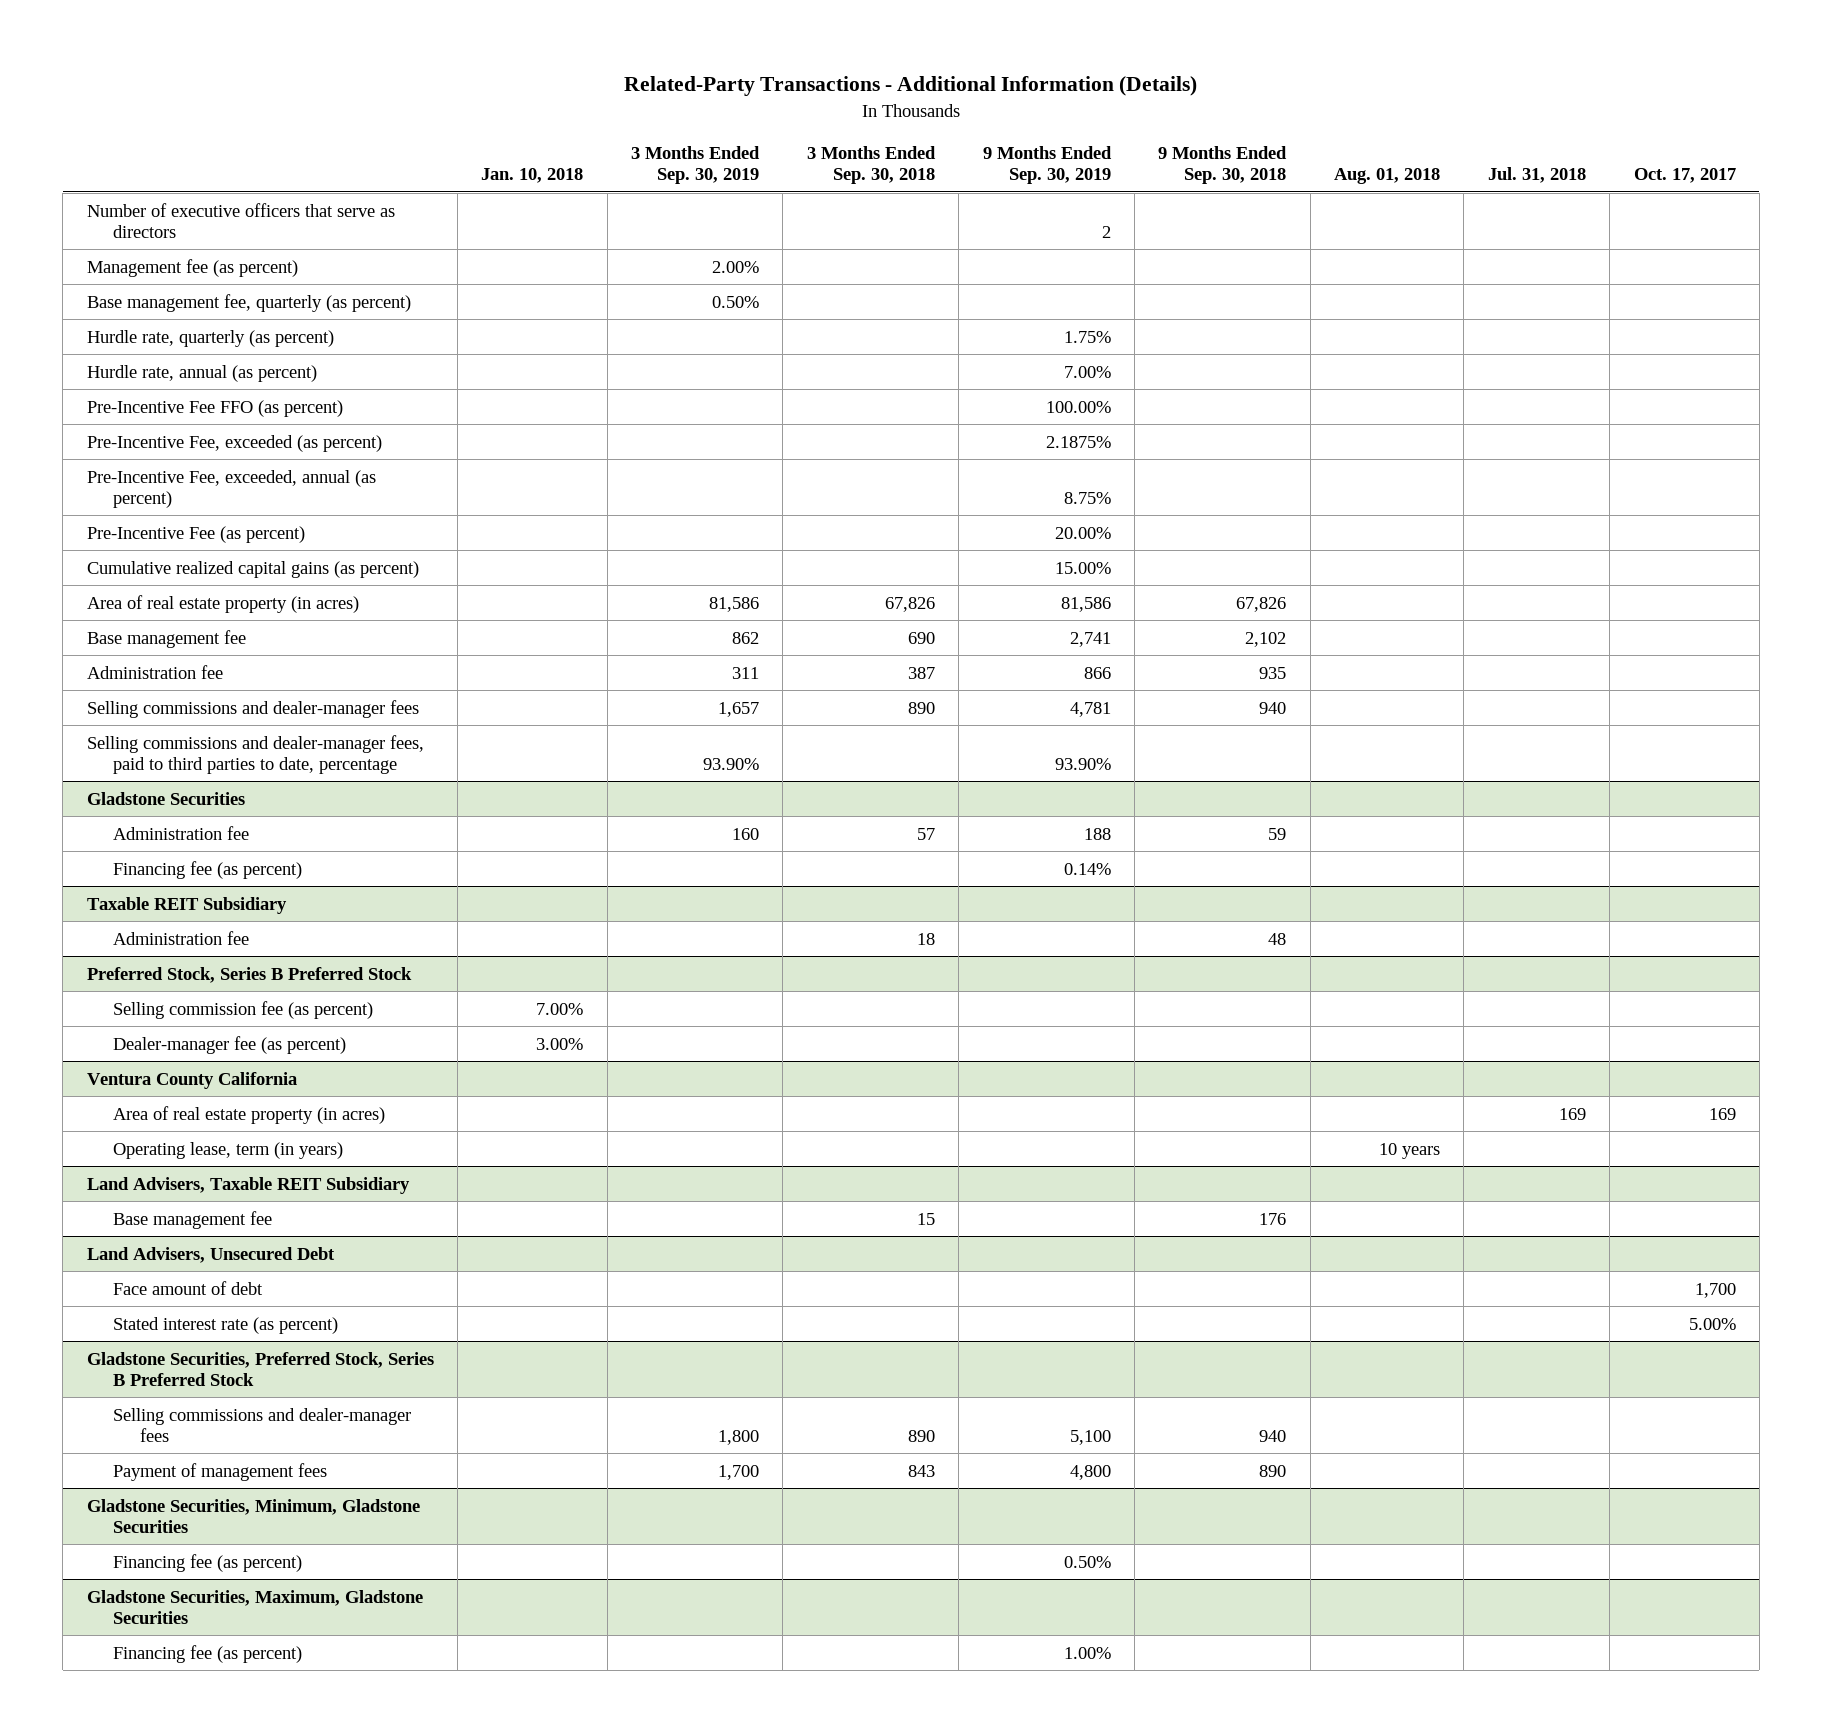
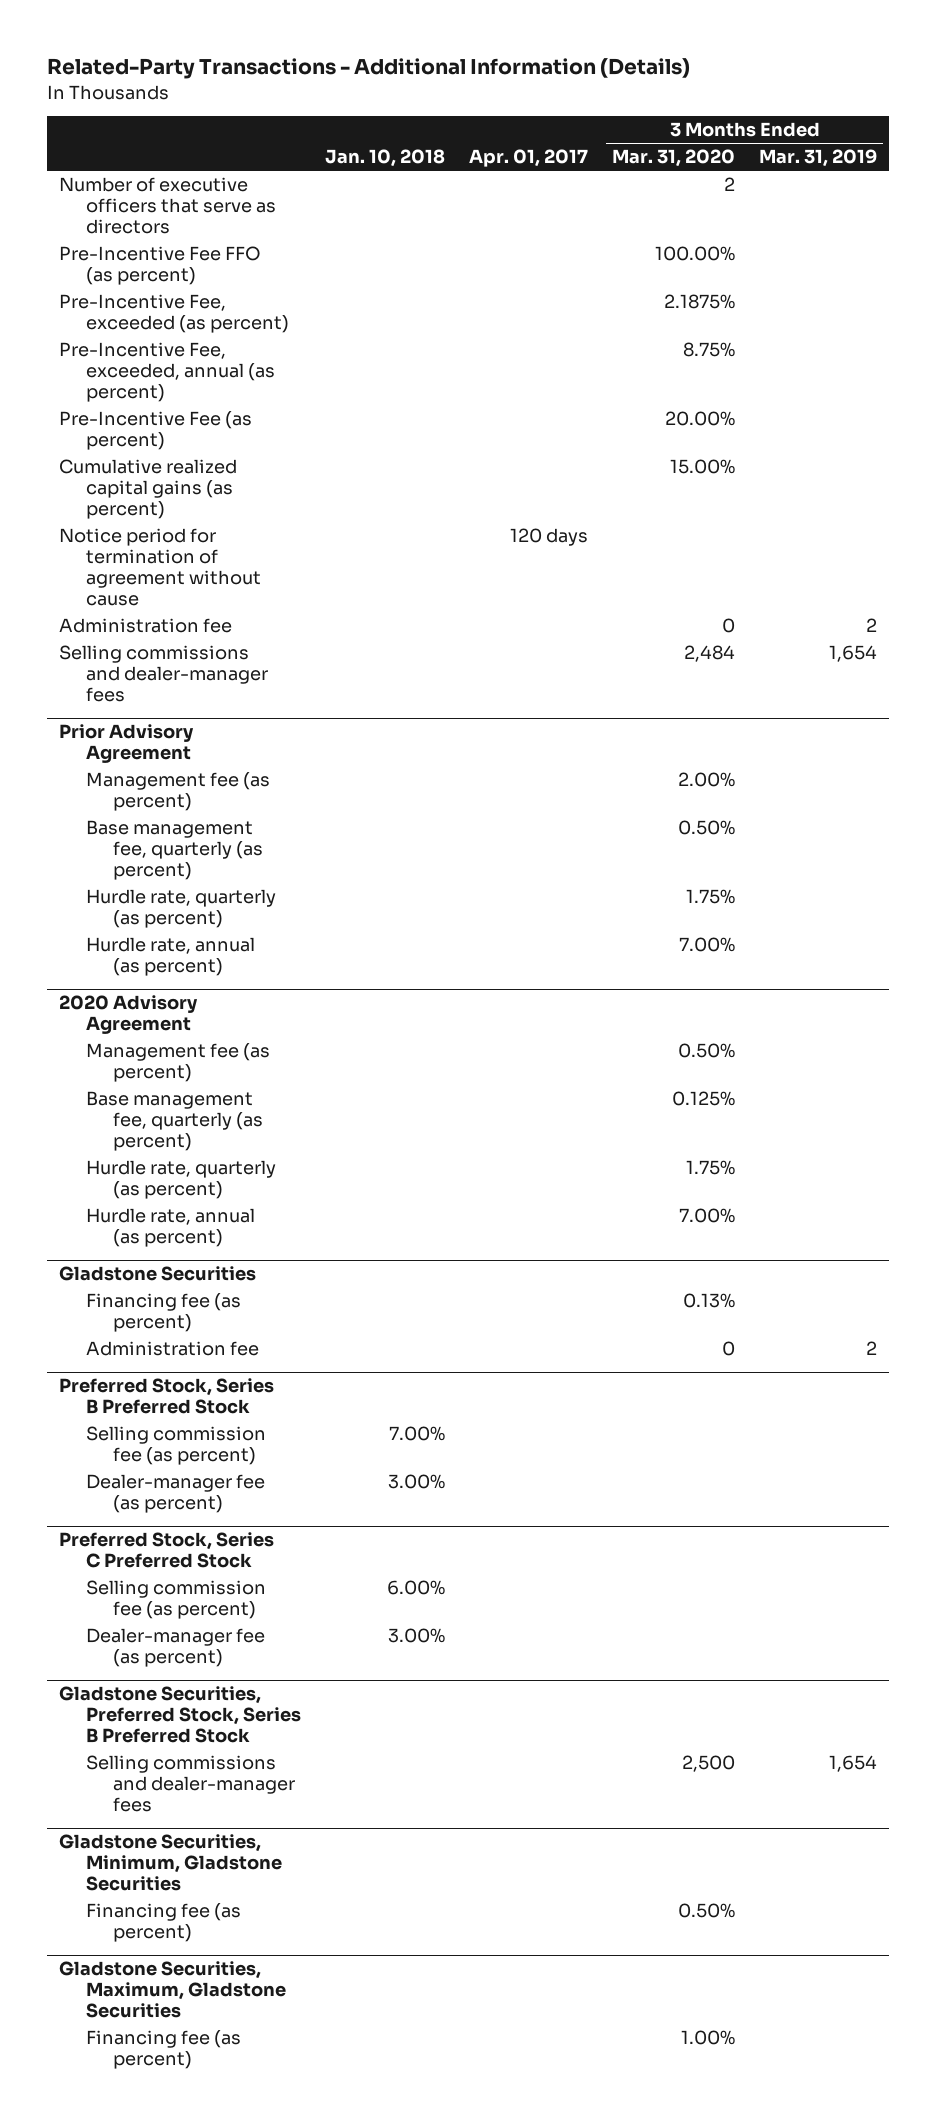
- | Jan. 10, 2018 | 3 Months Ended Sep. 30, 2019 | 3 Months Ended Sep. 30, 2018 | 9 Months Ended Sep. 30, 2019 | 9 Months Ended Sep. 30, 2018 | Aug. 01, 2018 | Jul. 31, 2018 | Oct. 17, 2017
+ | Jan. 10, 2018 | Apr. 01, 2017 | 3 Months Ended Mar. 31, 2020 | 3 Months Ended Mar. 31, 2019
- Management fee (as percent) | | 2.00% | | | | | |
- Base management fee, quarterly (as percent) | | 0.50% | | | | | |
- Hurdle rate, quarterly (as percent) | | | | 1.75% | | | |
- Hurdle rate, annual (as percent) | | | | 7.00% | | | |
- Area of real estate property (in acres) | | 81,586 | 67,826 | 81,586 | 67,826 | | |
- Base management fee | | 862 | 690 | 2,741 | 2,102 | | |
+ Notice period for termination of agreement without cause | | 120 days | |
- Selling commissions and dealer-manager fees, paid to third parties to date, percentage | | 93.90% | | 93.90% | | | |
+ Prior Advisory Agreement
+ Management fee (as percent) | | | 2.00% |
+ Base management fee, quarterly (as percent) | | | 0.50% |
+ Hurdle rate, quarterly (as percent) | | | 1.75% |
+ Hurdle rate, annual (as percent) | | | 7.00% |
+ 2020 Advisory Agreement
+ Management fee (as percent) | | | 0.50% |
+ Base management fee, quarterly (as percent) | | | 0.125% |
+ Hurdle rate, quarterly (as percent) | | | 1.75% |
+ Hurdle rate, annual (as percent) | | | 7.00% |
- Taxable REIT Subsidiary
- Administration fee | | | 18 | | 48 | | |
@ Gladstone Securities
moved down: Administration fee | | | 0 | 2
- Ventura County California
- Area of real estate property (in acres) | | | | | | | 169 | 169
- Operating lease, term (in years) | | | | | | 10 years | |
- Land Advisers, Taxable REIT Subsidiary
- Base management fee | | | 15 | | 176 | | |
- Land Advisers, Unsecured Debt
- Face amount of debt | | | | | | | | 1,700
- Stated interest rate (as percent) | | | | | | | | 5.00%
+ Preferred Stock, Series C Preferred Stock
+ Selling commission fee (as percent) | 6.00% | | |
+ Dealer-manager fee (as percent) | 3.00% | | |
@ Gladstone Securities, Preferred Stock, Series B Preferred Stock
- Payment of management fees | | 1,700 | 843 | 4,800 | 890 | | |

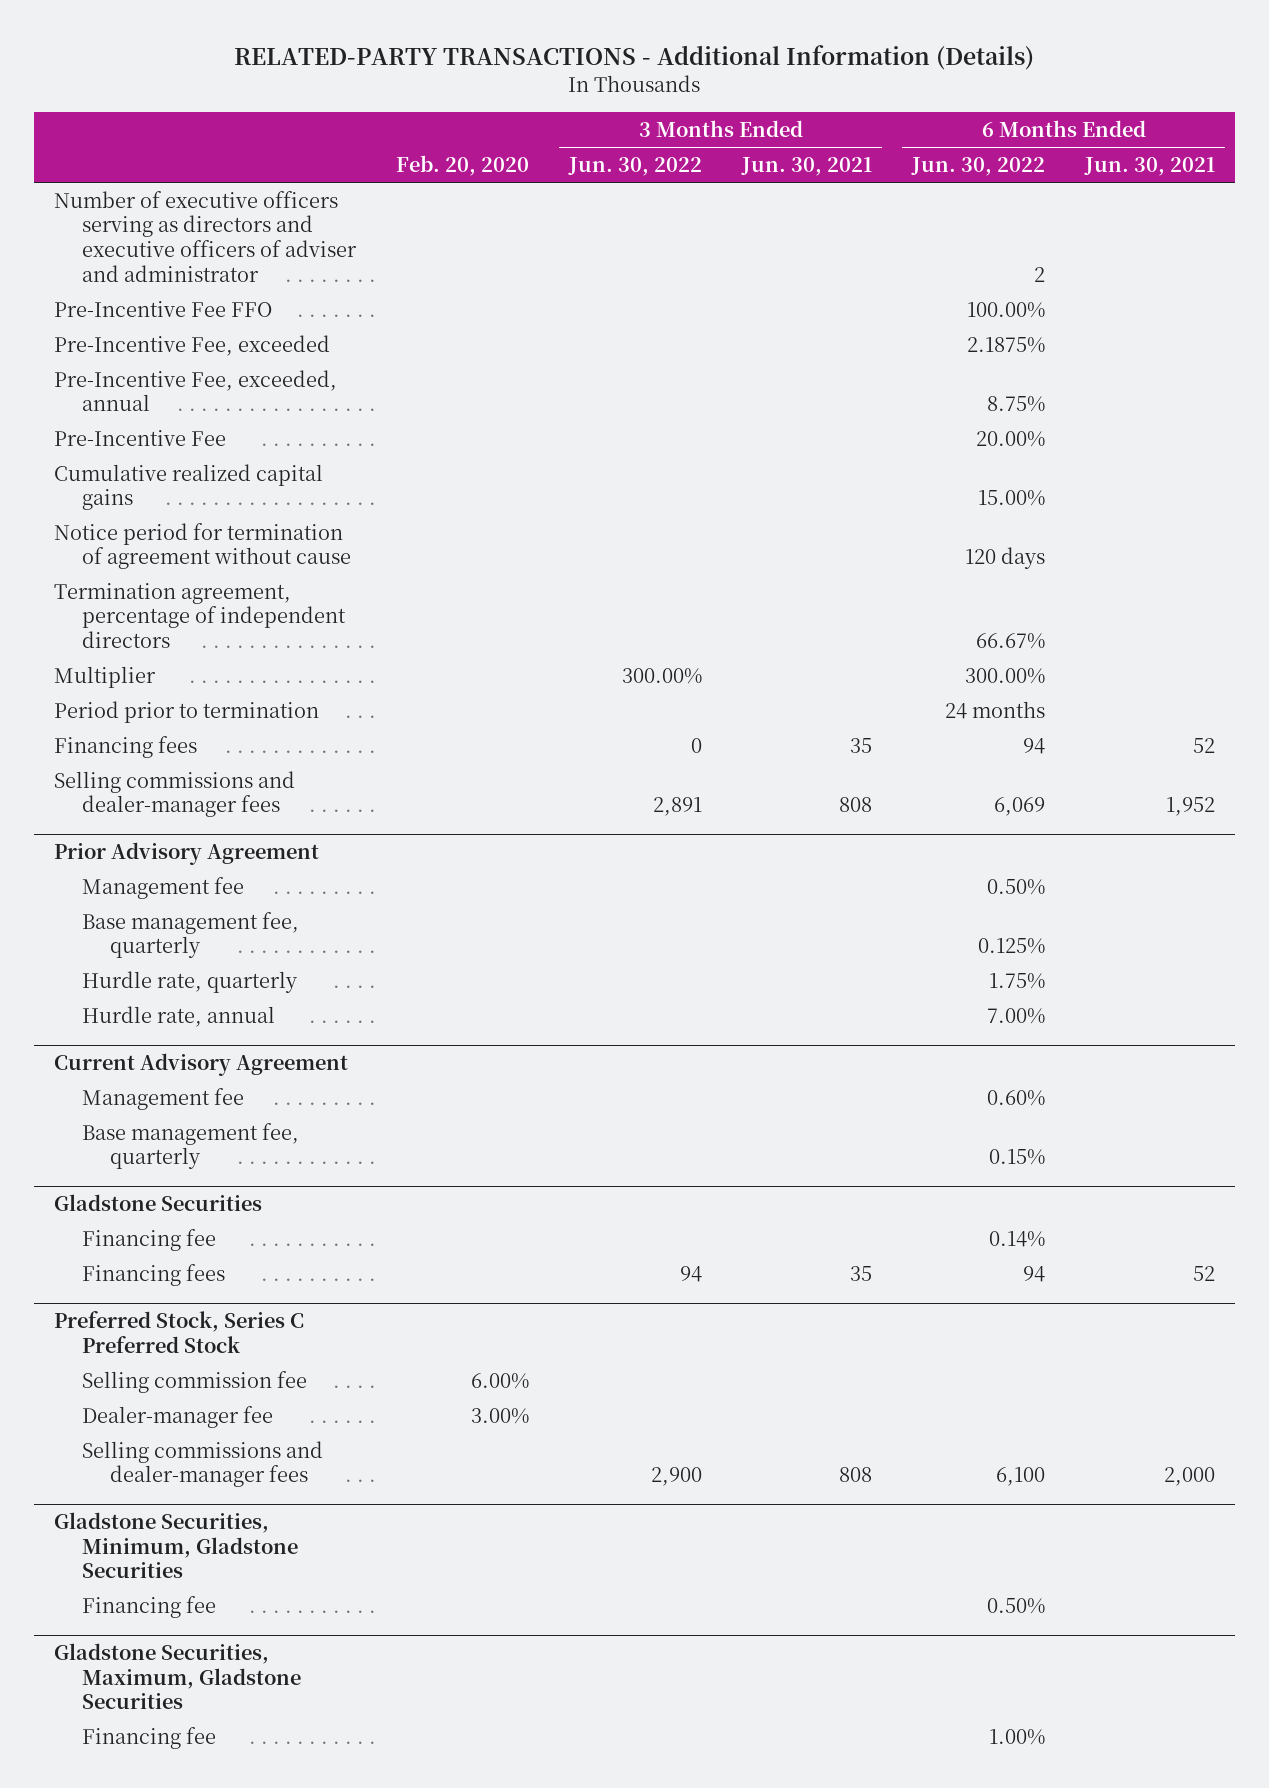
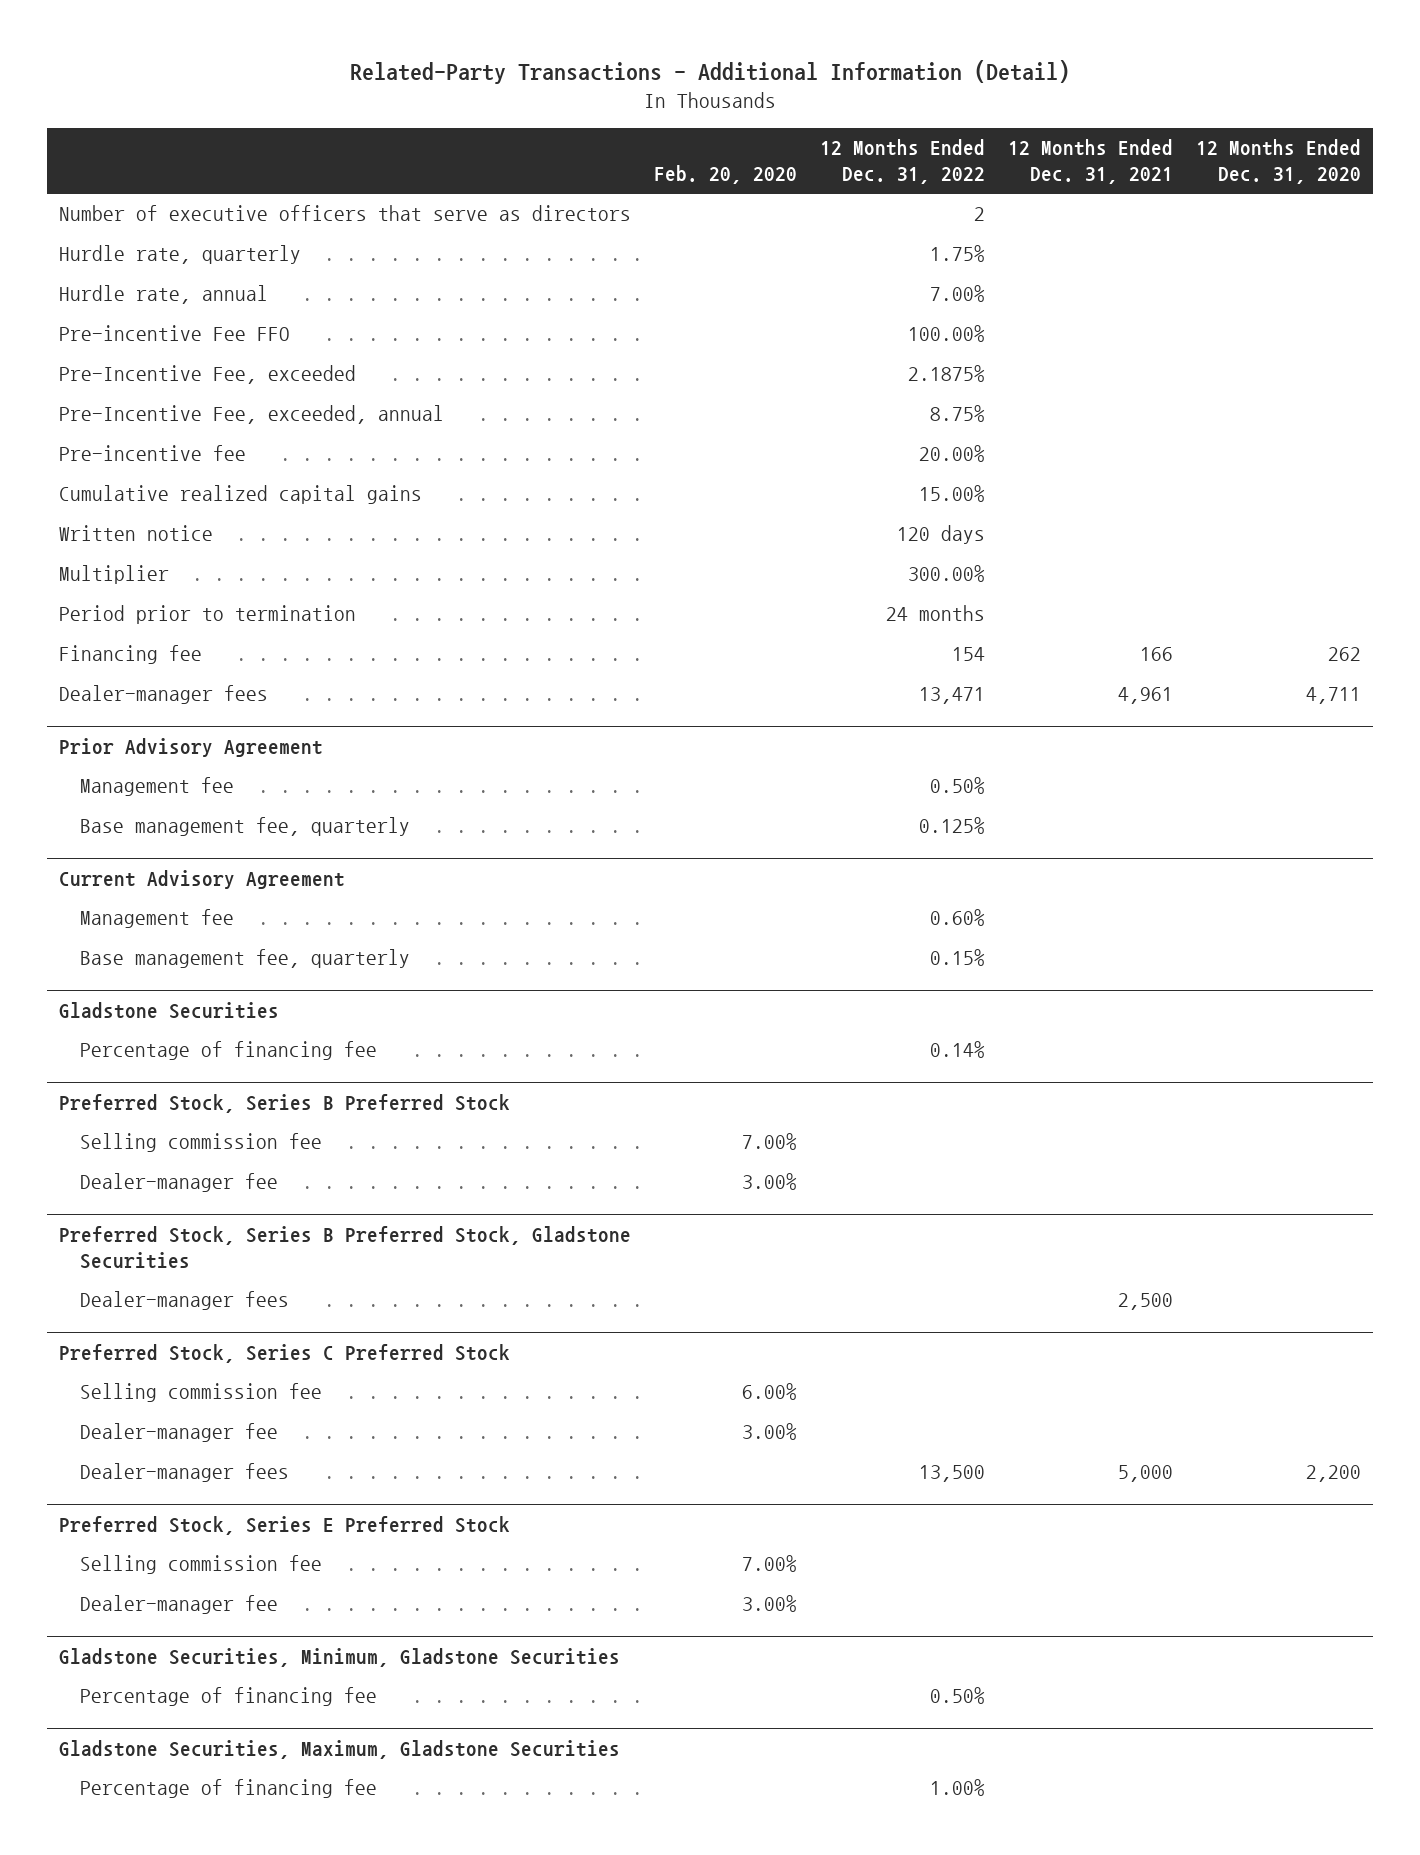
- RELATED-PARTY TRANSACTIONS - Additional Information (Details)
+ Related-Party Transactions - Additional Information (Detail)
- | Feb. 20, 2020 | 3 Months Ended Jun. 30, 2022 | 3 Months Ended Jun. 30, 2021 | 6 Months Ended Jun. 30, 2022 | 6 Months Ended Jun. 30, 2021
+ | Feb. 20, 2020 | 12 Months Ended Dec. 31, 2022 | 12 Months Ended Dec. 31, 2021 | 12 Months Ended Dec. 31, 2020
- Number of executive officers serving as directors and executive officers of adviser and administrator | | | | 2 |
- Pre-Incentive Fee FFO | | | | 100.00% |
+ Number of executive officers that serve as directors | | 2 | |
+ Hurdle rate, quarterly | | 1.75% | |
+ Hurdle rate, annual | | 7.00% | |
+ Pre-incentive Fee FFO | | 100.00% | |
- Pre-Incentive Fee | | | | 20.00% |
+ Pre-incentive fee | | 20.00% | |
- Notice period for termination of agreement without cause | | | | 120 days |
- Termination agreement, percentage of independent directors | | | | 66.67% |
+ Written notice | | 120 days | |
- Financing fees | | 0 | 35 | 94 | 52
- Selling commissions and dealer-manager fees | | 2,891 | 808 | 6,069 | 1,952
+ Financing fee | | 154 | 166 | 262
+ Dealer-manager fees | | 13,471 | 4,961 | 4,711
@ Prior Advisory Agreement
- Hurdle rate, quarterly | | | | 1.75% |
- Hurdle rate, annual | | | | 7.00% |
@ Gladstone Securities
- Financing fee | | | | 0.14% |
- Financing fees | | 94 | 35 | 94 | 52
+ Percentage of financing fee | | 0.14% | |
+ Preferred Stock, Series B Preferred Stock
+ Selling commission fee | 7.00% | | |
+ Dealer-manager fee | 3.00% | | |
+ Preferred Stock, Series B Preferred Stock, Gladstone Securities
+ Dealer-manager fees | | | 2,500 |
@ Preferred Stock, Series C Preferred Stock
- Selling commissions and dealer-manager fees | | 2,900 | 808 | 6,100 | 2,000
+ Dealer-manager fees | | 13,500 | 5,000 | 2,200
+ Preferred Stock, Series E Preferred Stock
+ Selling commission fee | 7.00% | | |
+ Dealer-manager fee | 3.00% | | |
@ Gladstone Securities, Minimum, Gladstone Securities
- Financing fee | | | | 0.50% |
+ Percentage of financing fee | | 0.50% | |
@ Gladstone Securities, Maximum, Gladstone Securities
- Financing fee | | | | 1.00% |
+ Percentage of financing fee | | 1.00% | |

